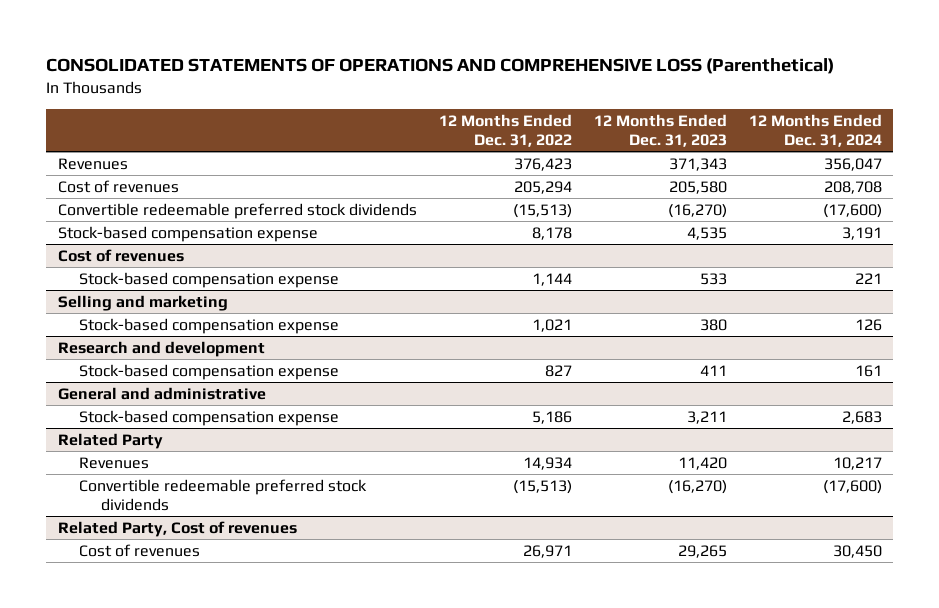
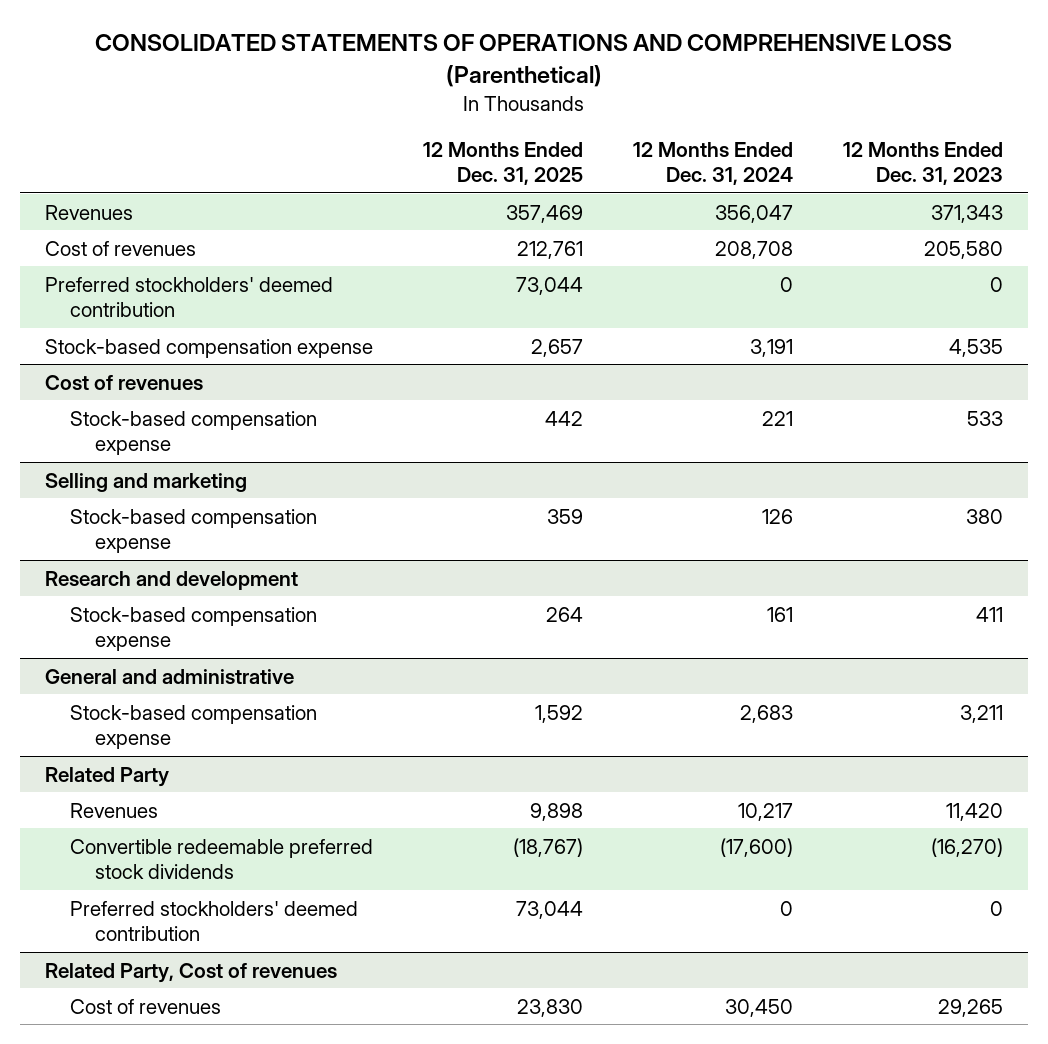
- | 12 Months Ended Dec. 31, 2022 | 12 Months Ended Dec. 31, 2023 | 12 Months Ended Dec. 31, 2024
+ | 12 Months Ended Dec. 31, 2025 | 12 Months Ended Dec. 31, 2024 | 12 Months Ended Dec. 31, 2023
- Convertible redeemable preferred stock dividends | (15,513) | (16,270) | (17,600)
+ Preferred stockholders' deemed contribution | 73,044 | 0 | 0
@ Related Party
+ Preferred stockholders' deemed contribution | 73,044 | 0 | 0

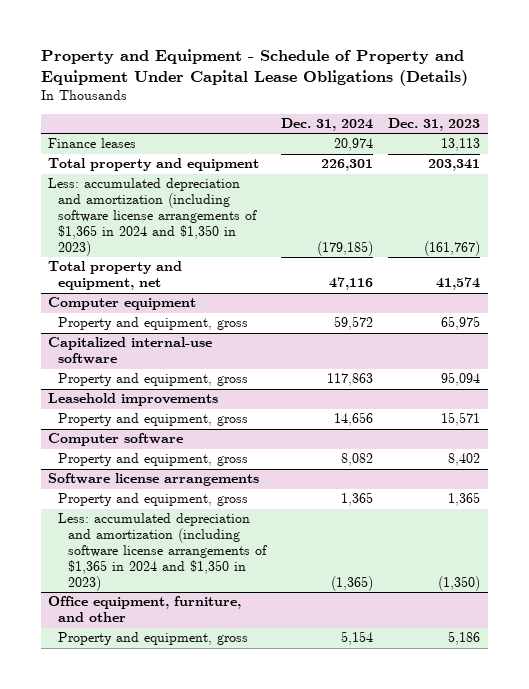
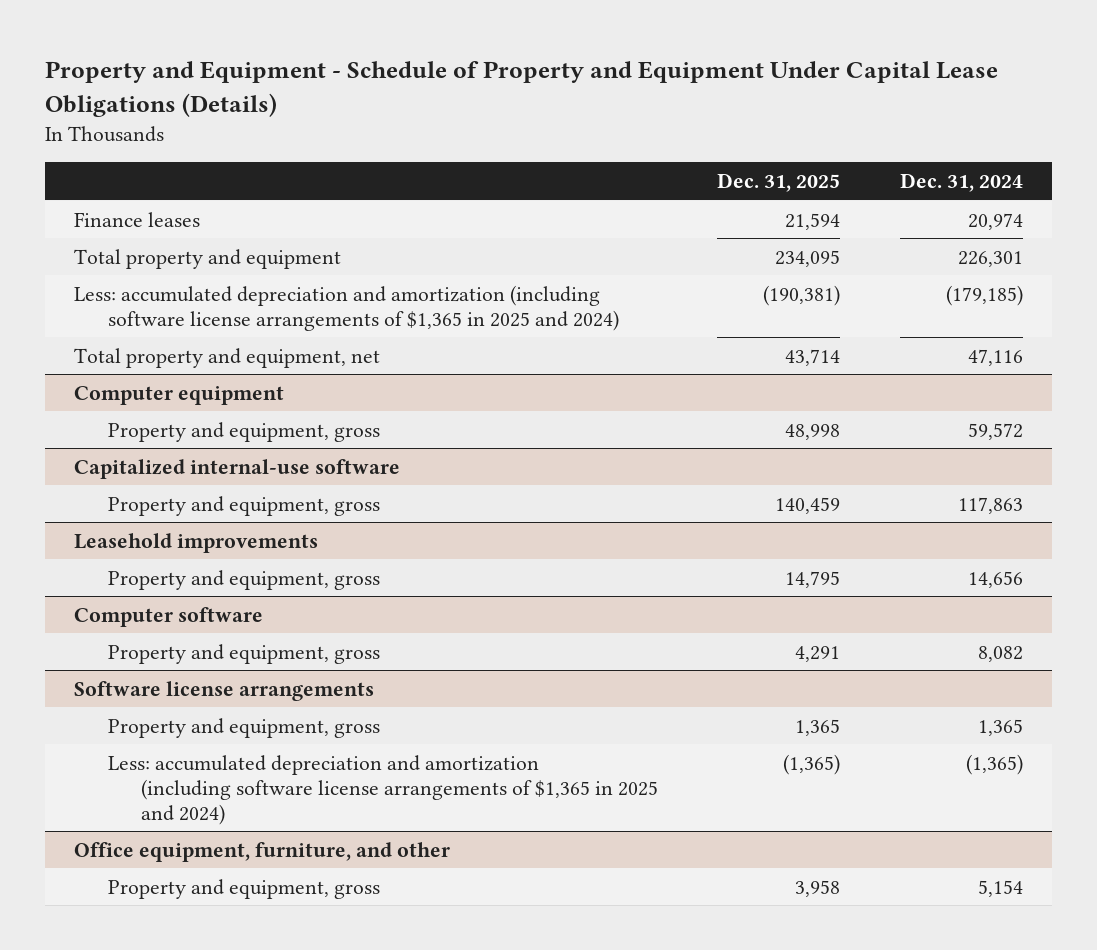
- | Dec. 31, 2024 | Dec. 31, 2023
+ | Dec. 31, 2025 | Dec. 31, 2024
- Less: accumulated depreciation and amortization (including software license arrangements of $1,365 in 2024 and $1,350 in 2023) | (179,185) | (161,767)
+ Less: accumulated depreciation and amortization (including software license arrangements of $1,365 in 2025 and 2024) | (190,381) | (179,185)
@ Software license arrangements
- Less: accumulated depreciation and amortization (including software license arrangements of $1,365 in 2024 and $1,350 in 2023) | (1,365) | (1,350)
+ Less: accumulated depreciation and amortization (including software license arrangements of $1,365 in 2025 and 2024) | (1,365) | (1,365)

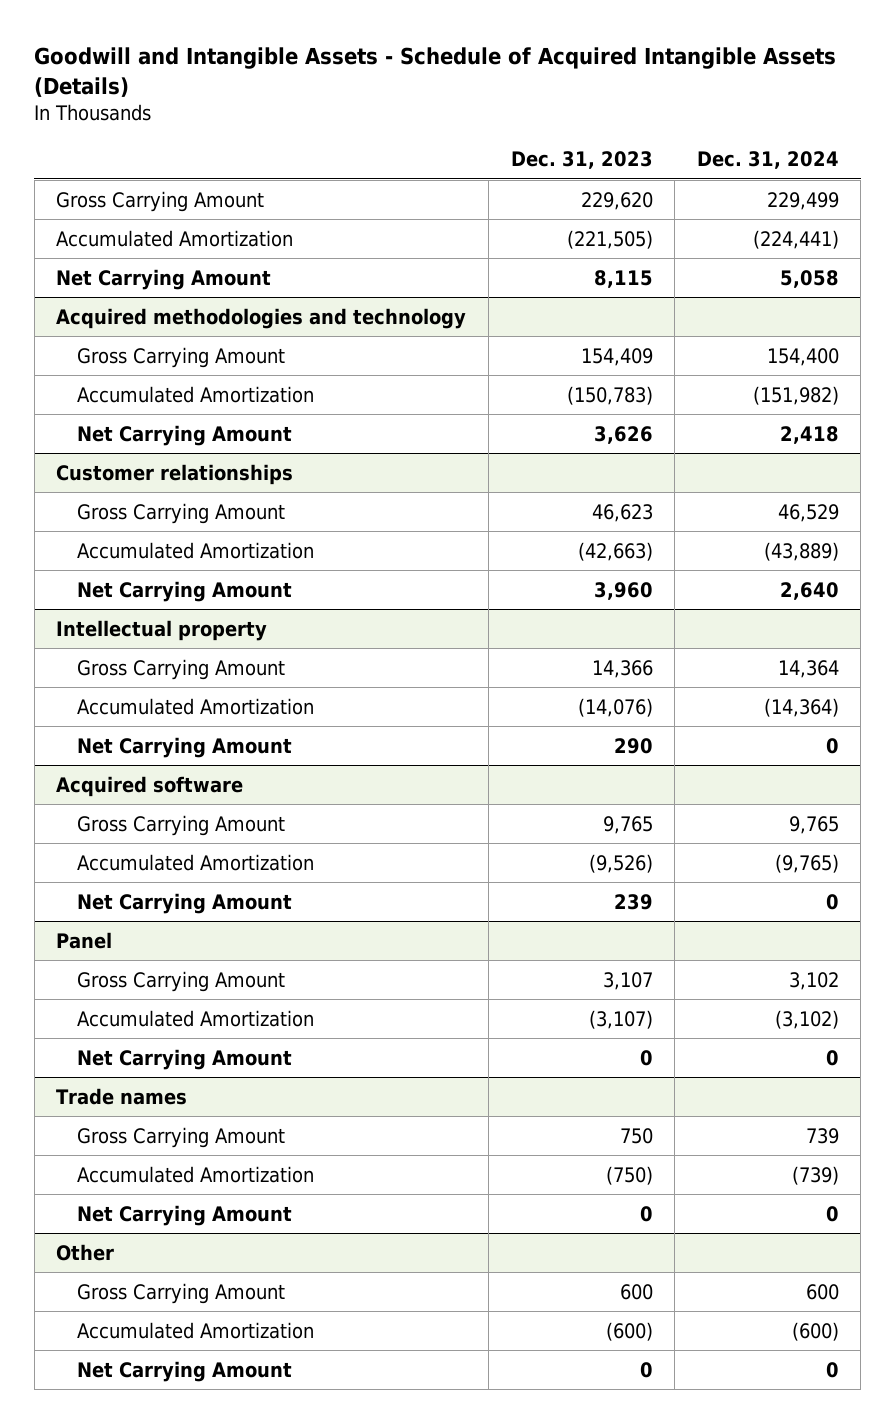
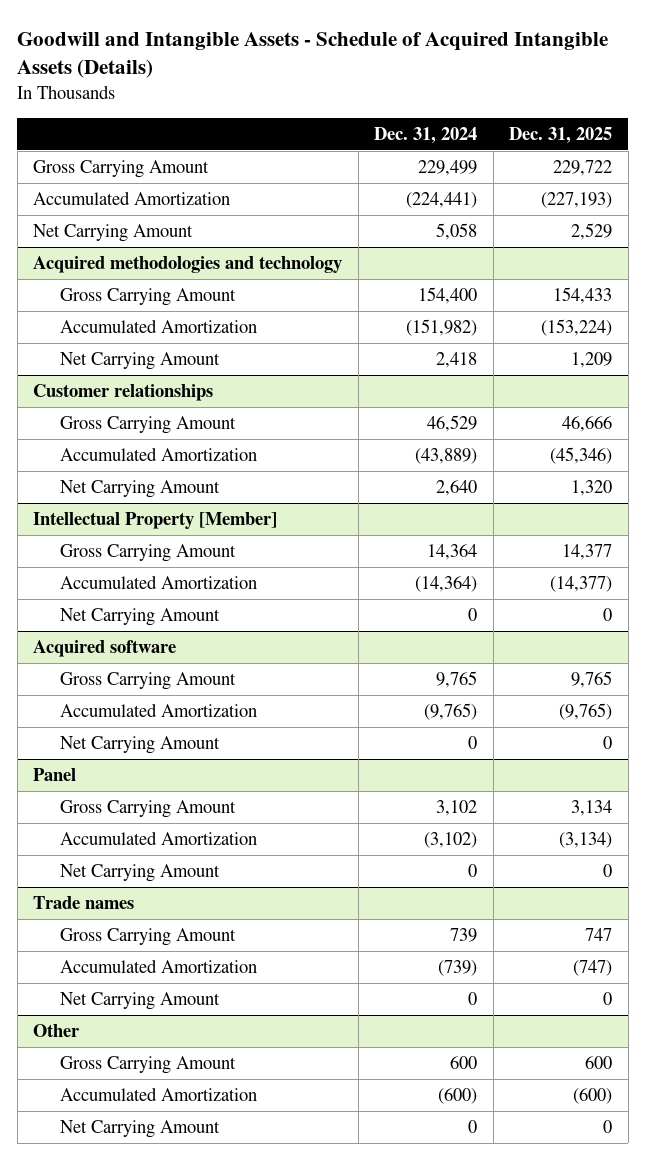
- | Dec. 31, 2023 | Dec. 31, 2024
+ | Dec. 31, 2024 | Dec. 31, 2025
- Intellectual property
+ Intellectual Property [Member]

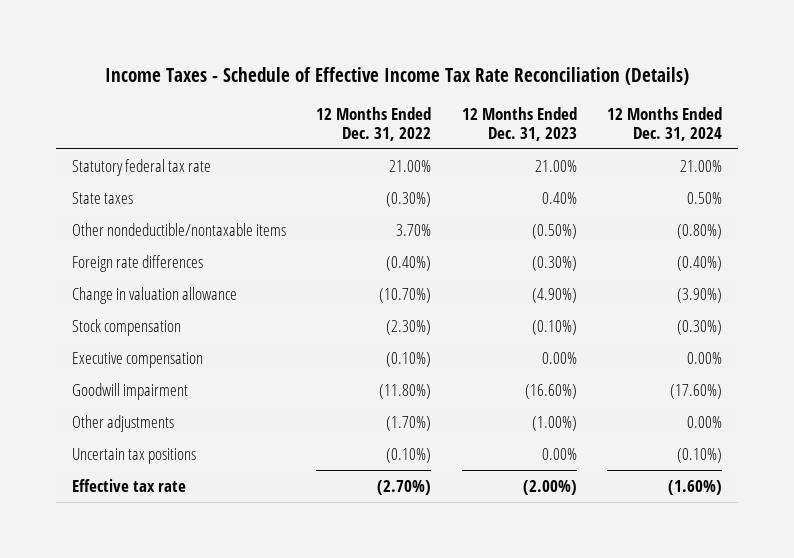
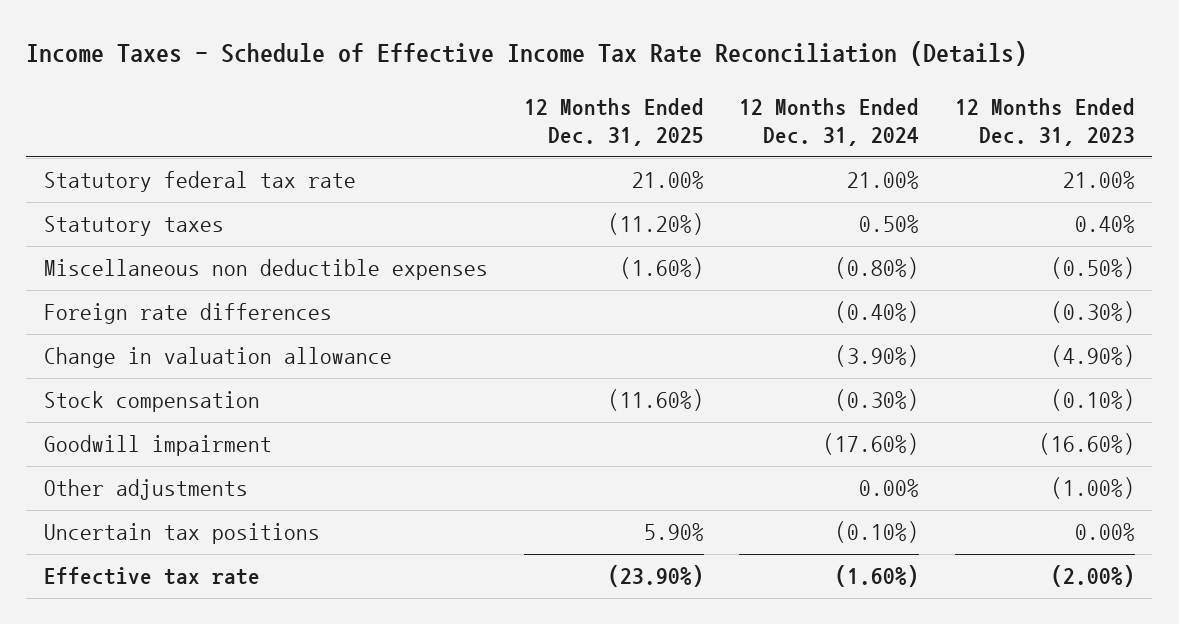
- | 12 Months Ended Dec. 31, 2022 | 12 Months Ended Dec. 31, 2023 | 12 Months Ended Dec. 31, 2024
+ | 12 Months Ended Dec. 31, 2025 | 12 Months Ended Dec. 31, 2024 | 12 Months Ended Dec. 31, 2023
- State taxes | (0.30%) | 0.40% | 0.50%
- Other nondeductible/nontaxable items | 3.70% | (0.50%) | (0.80%)
+ Statutory taxes | (11.20%) | 0.50% | 0.40%
+ Miscellaneous non deductible expenses | (1.60%) | (0.80%) | (0.50%)
- Executive compensation | (0.10%) | 0.00% | 0.00%

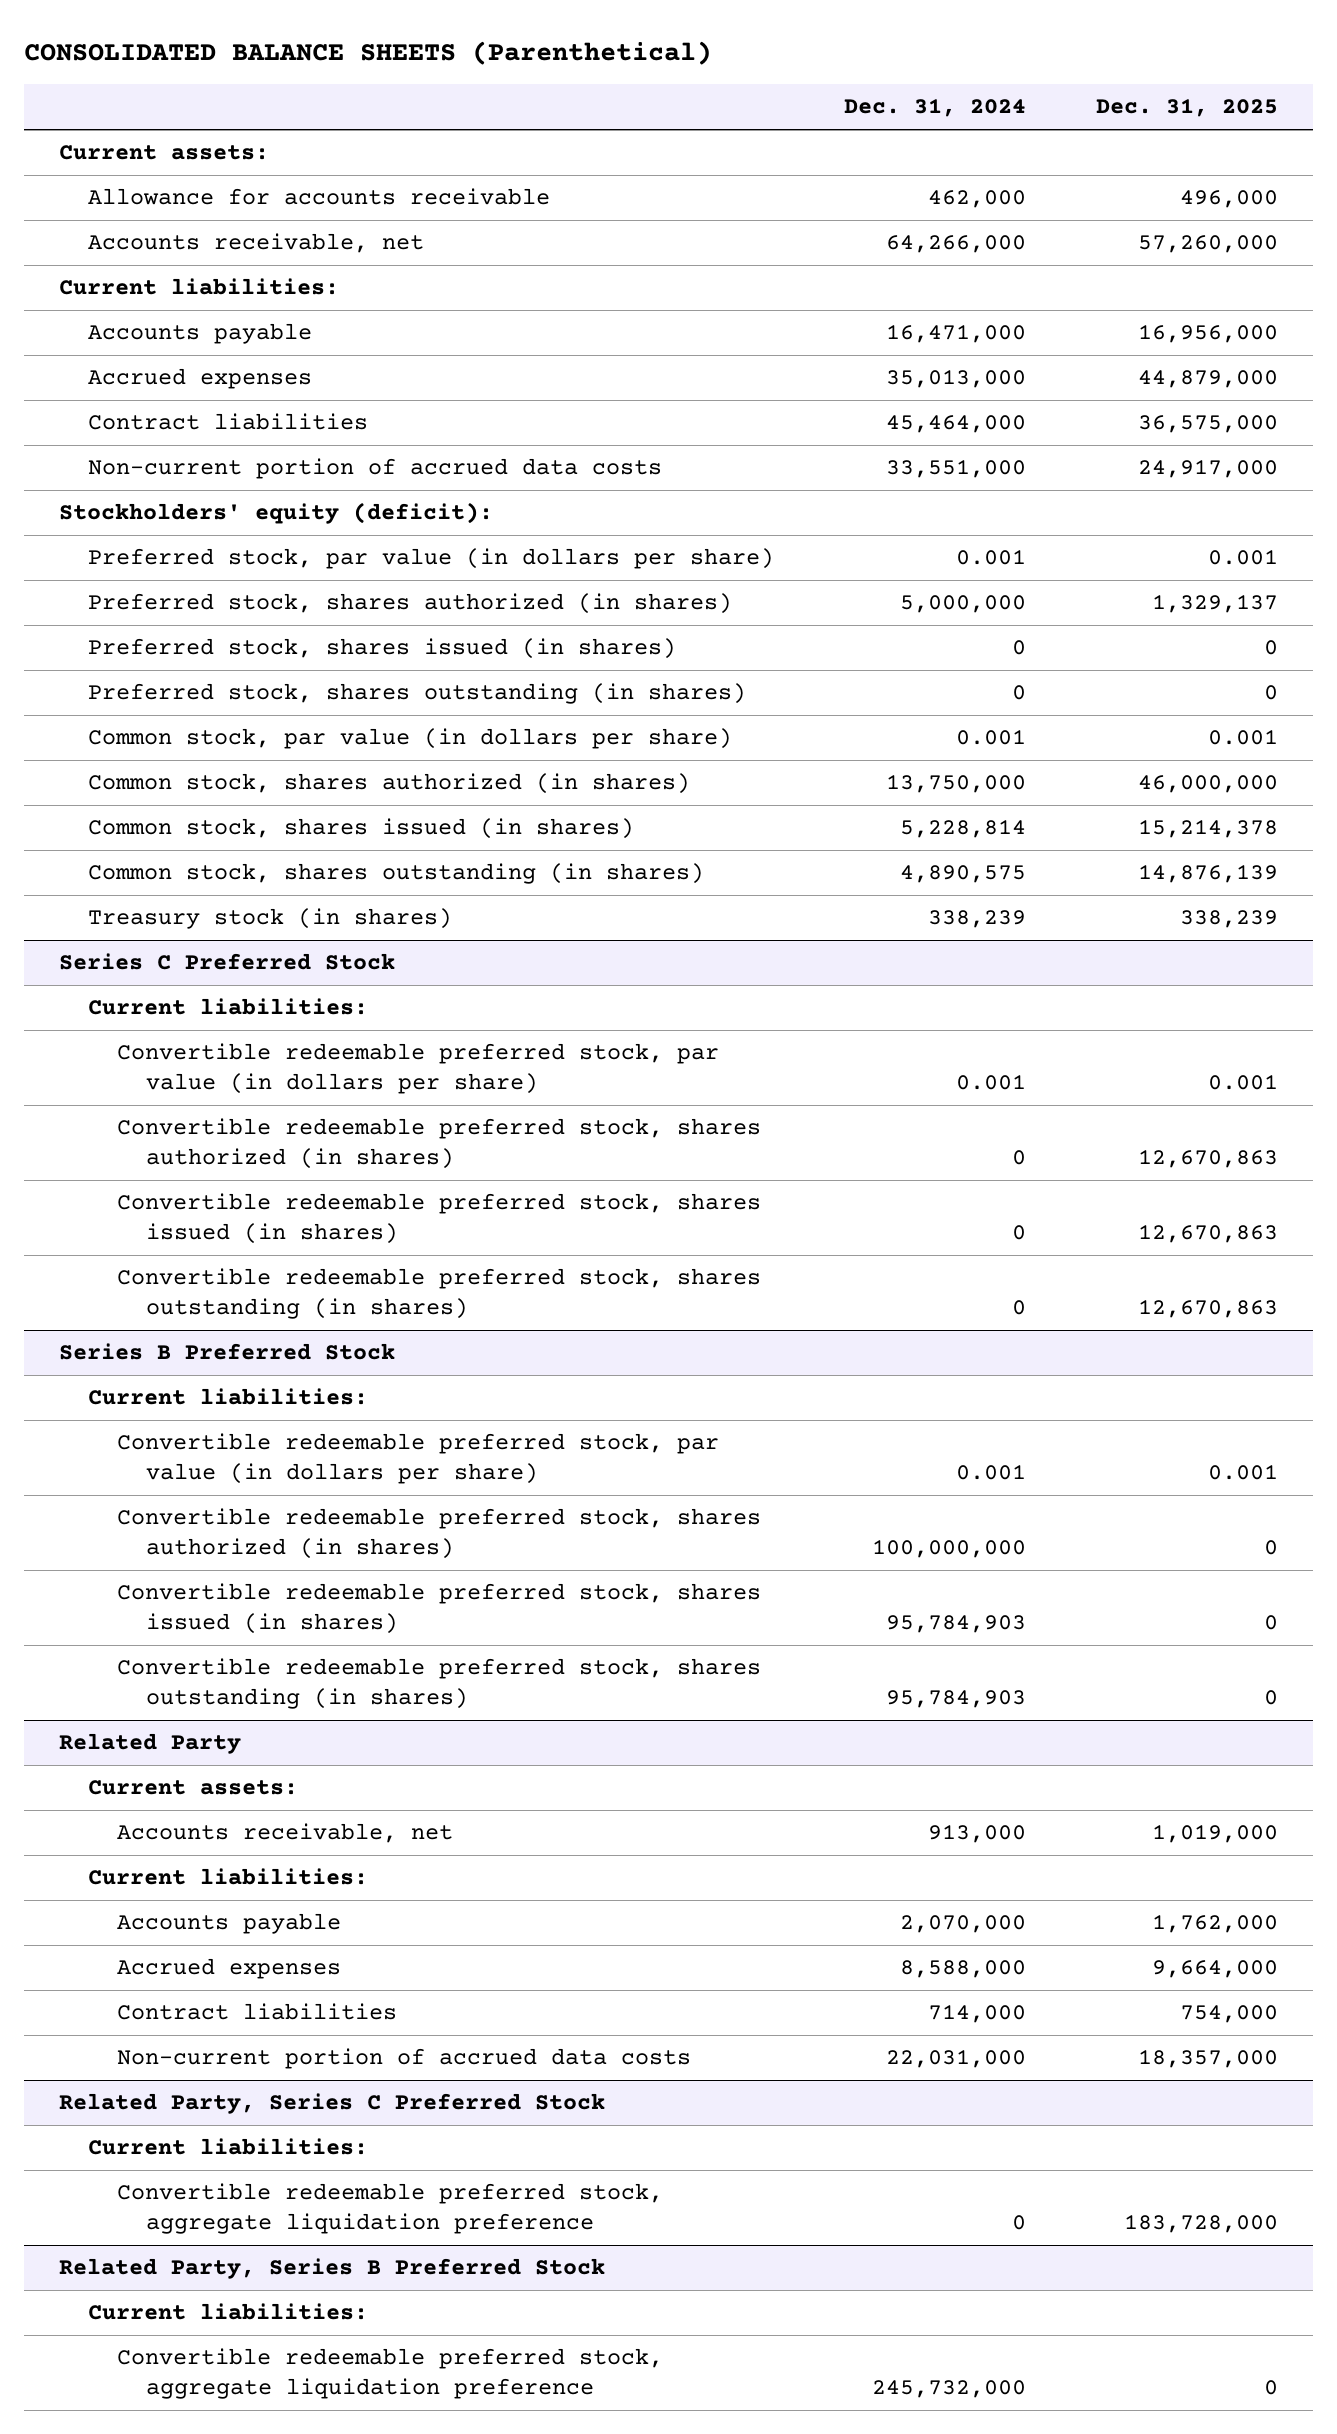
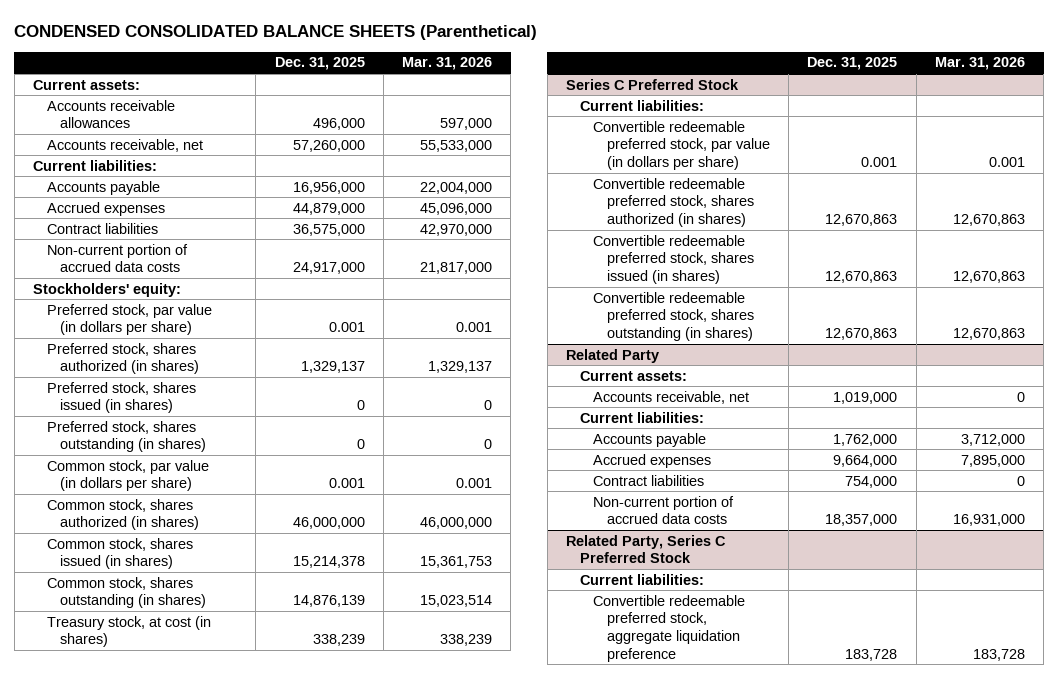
- CONSOLIDATED BALANCE SHEETS (Parenthetical)
+ CONDENSED CONSOLIDATED BALANCE SHEETS (Parenthetical)
- | Dec. 31, 2024 | Dec. 31, 2025
+ | Dec. 31, 2025 | Mar. 31, 2026
- Allowance for accounts receivable | 462,000 | 496,000
+ Accounts receivable allowances | 496,000 | 597,000
- Stockholders' equity (deficit):
+ Stockholders' equity:
- Treasury stock (in shares) | 338,239 | 338,239
+ Treasury stock, at cost (in shares) | 338,239 | 338,239
- Series B Preferred Stock
- Current liabilities:
- Convertible redeemable preferred stock, par value (in dollars per share) | 0.001 | 0.001
- Convertible redeemable preferred stock, shares authorized (in shares) | 100,000,000 | 0
- Convertible redeemable preferred stock, shares issued (in shares) | 95,784,903 | 0
- Convertible redeemable preferred stock, shares outstanding (in shares) | 95,784,903 | 0
@ Related Party, Series C Preferred Stock
- Convertible redeemable preferred stock, aggregate liquidation preference | 0 | 183,728,000
- Related Party, Series B Preferred Stock
- Current liabilities:
- Convertible redeemable preferred stock, aggregate liquidation preference | 245,732,000 | 0
@ Related Party, Series C Preferred Stock
+ Convertible redeemable preferred stock, aggregate liquidation preference | 183,728 | 183,728

